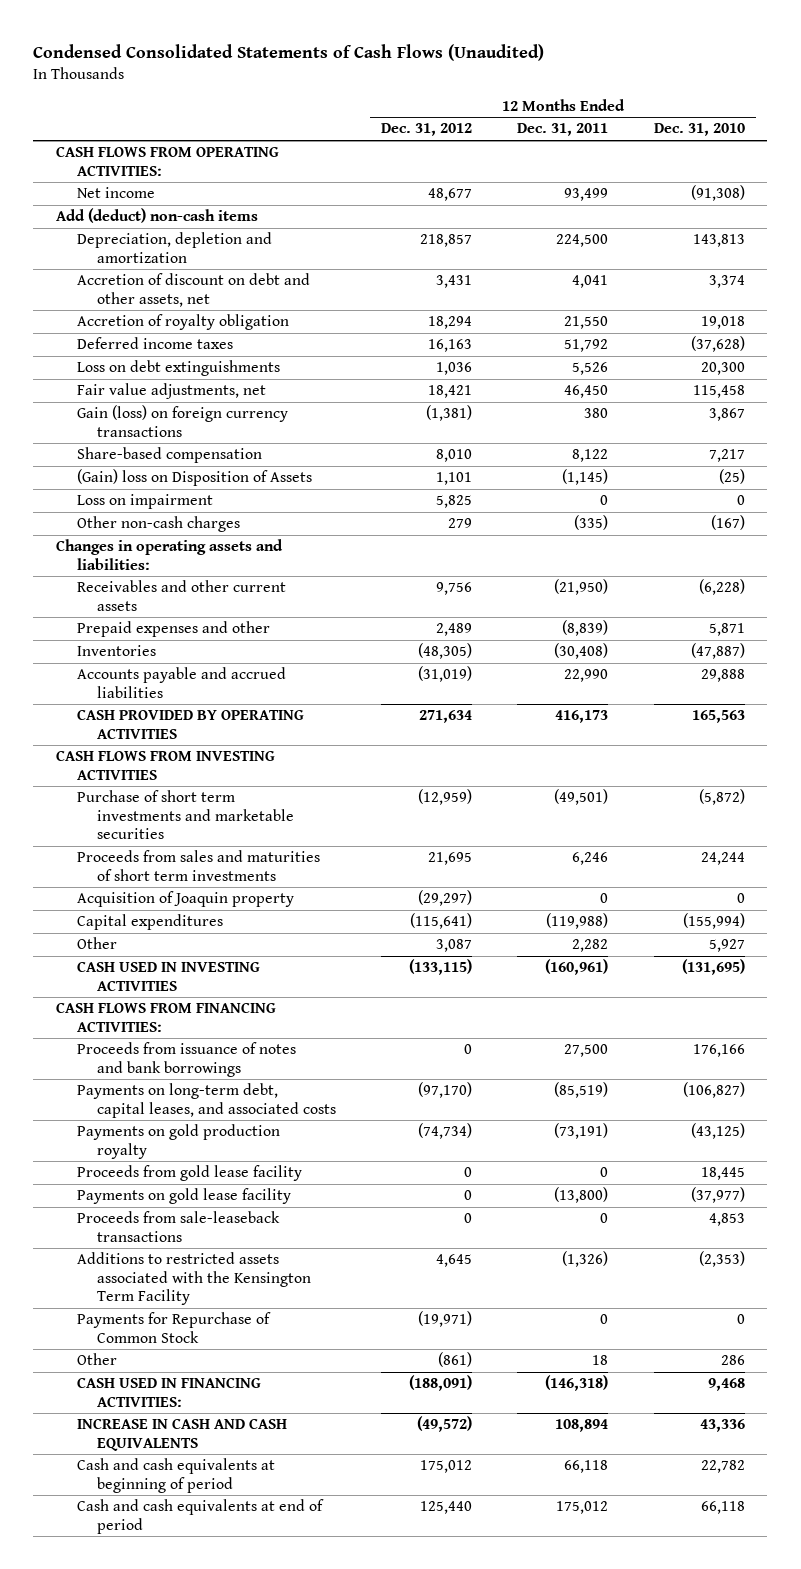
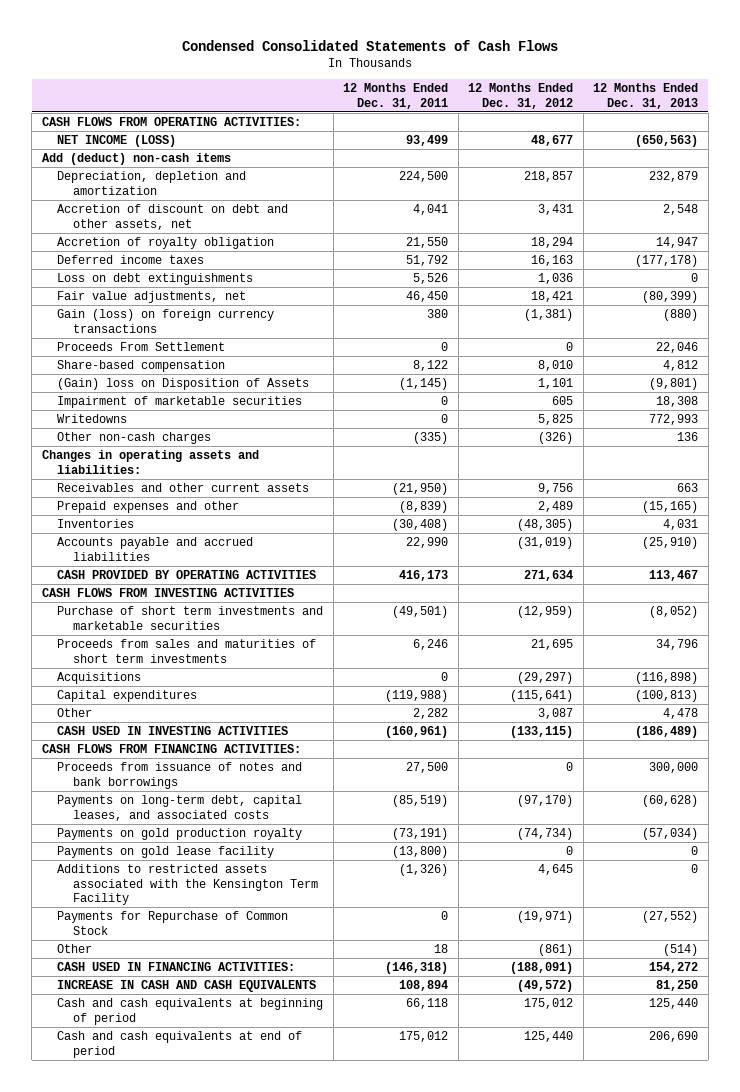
- Condensed Consolidated Statements of Cash Flows (Unaudited)
+ Condensed Consolidated Statements of Cash Flows
- | 12 Months Ended Dec. 31, 2012 | 12 Months Ended Dec. 31, 2011 | 12 Months Ended Dec. 31, 2010
+ | 12 Months Ended Dec. 31, 2011 | 12 Months Ended Dec. 31, 2012 | 12 Months Ended Dec. 31, 2013
- Net income | 48,677 | 93,499 | (91,308)
+ NET INCOME (LOSS) | 93,499 | 48,677 | (650,563)
+ Proceeds From Settlement | 0 | 0 | 22,046
- Loss on impairment | 5,825 | 0 | 0
- Other non-cash charges | 279 | (335) | (167)
+ Impairment of marketable securities | 0 | 605 | 18,308
+ Writedowns | 0 | 5,825 | 772,993
+ Other non-cash charges | (335) | (326) | 136
- Acquisition of Joaquin property | (29,297) | 0 | 0
+ Acquisitions | 0 | (29,297) | (116,898)
- Proceeds from gold lease facility | 0 | 0 | 18,445
- Proceeds from sale-leaseback transactions | 0 | 0 | 4,853

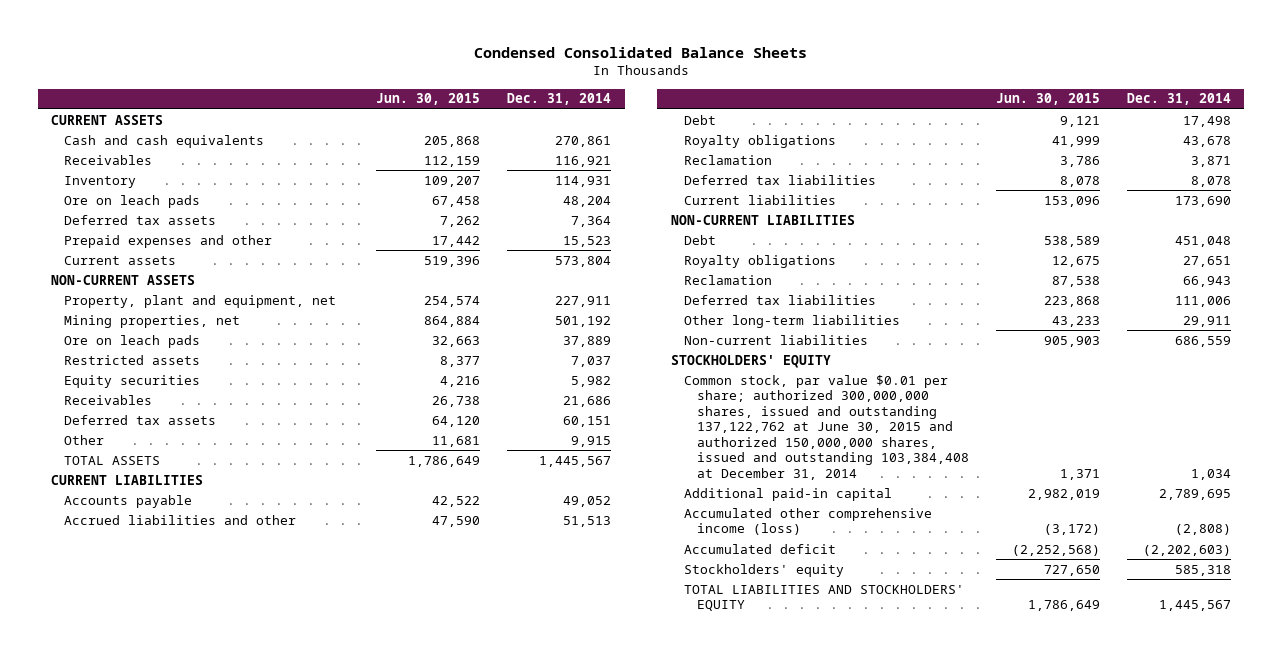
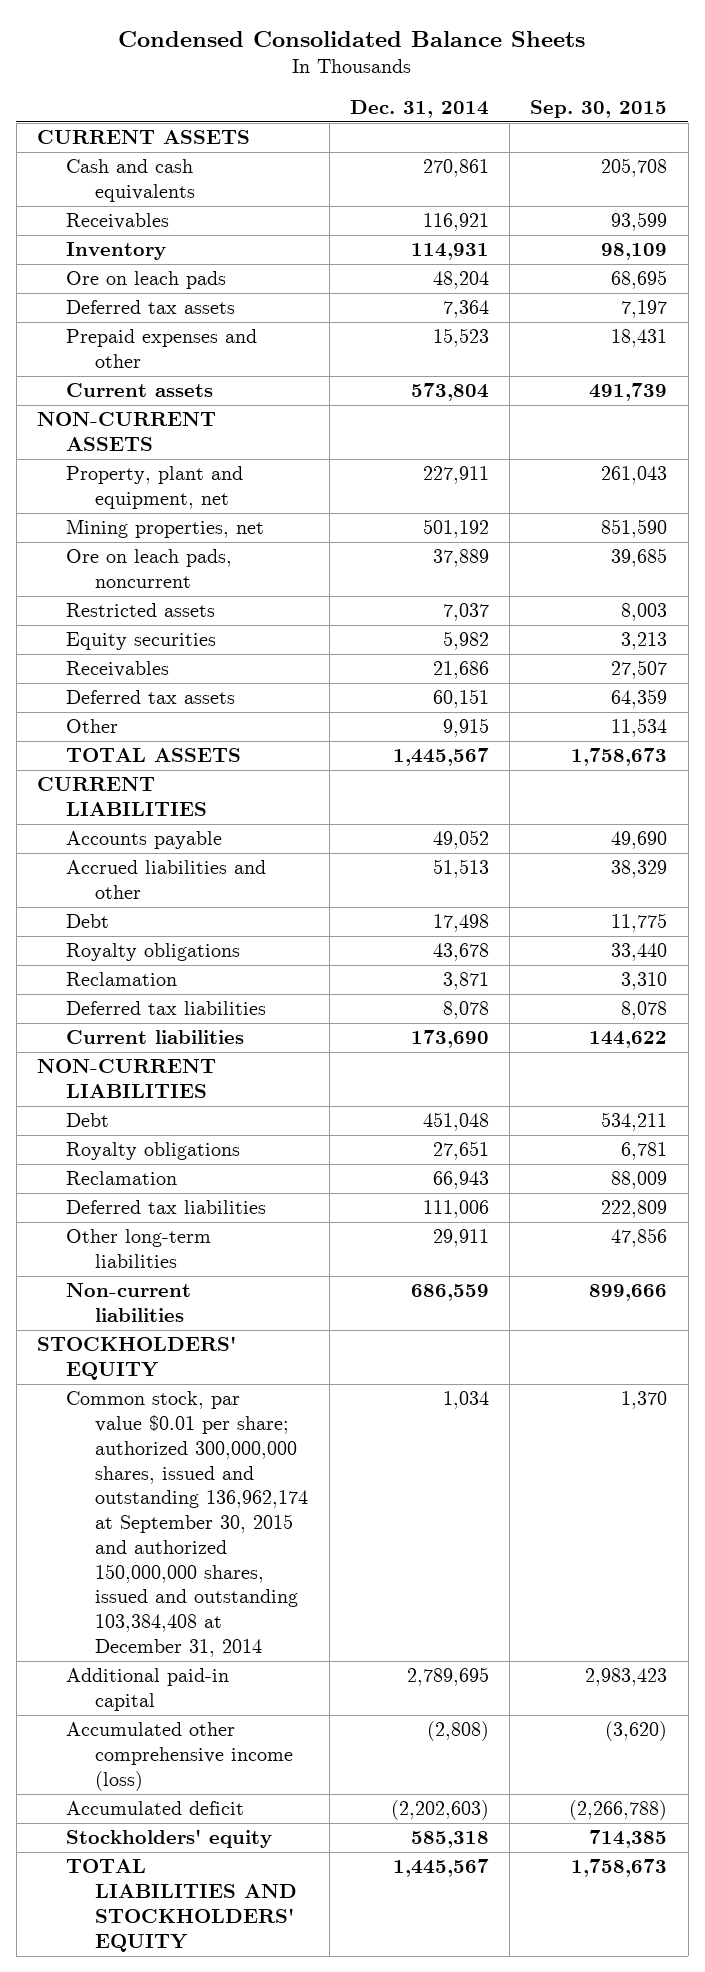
- | Jun. 30, 2015 | Dec. 31, 2014
+ | Dec. 31, 2014 | Sep. 30, 2015
- Ore on leach pads | 32,663 | 37,889
+ Ore on leach pads, noncurrent | 37,889 | 39,685
- Common stock, par value $0.01 per share; authorized 300,000,000 shares, issued and outstanding 137,122,762 at June 30, 2015 and authorized 150,000,000 shares, issued and outstanding 103,384,408 at December 31, 2014 | 1,371 | 1,034
+ Common stock, par value $0.01 per share; authorized 300,000,000 shares, issued and outstanding 136,962,174 at September 30, 2015 and authorized 150,000,000 shares, issued and outstanding 103,384,408 at December 31, 2014 | 1,034 | 1,370

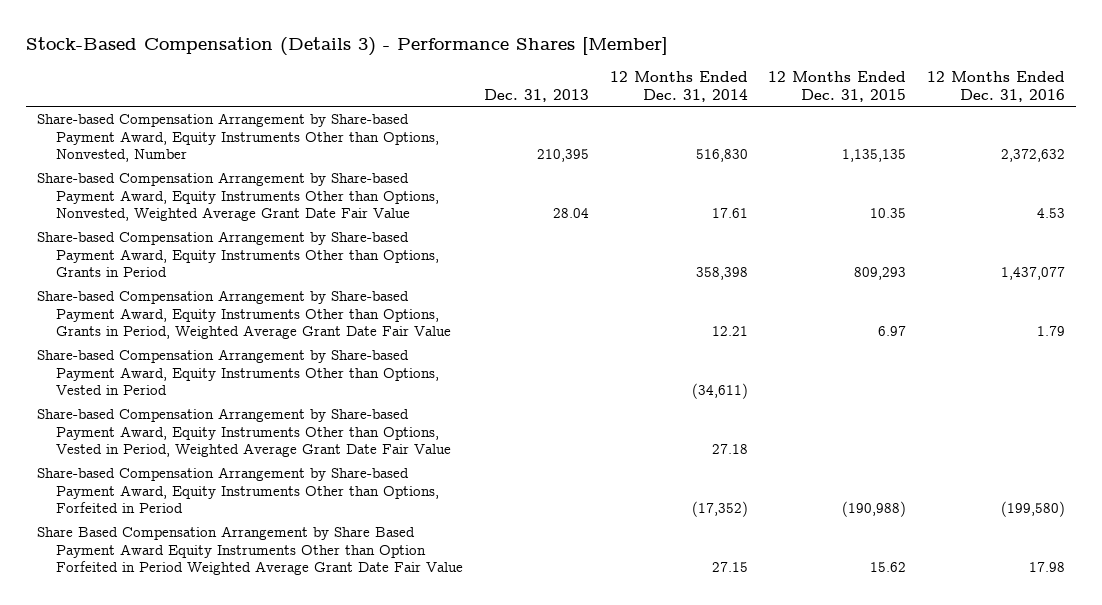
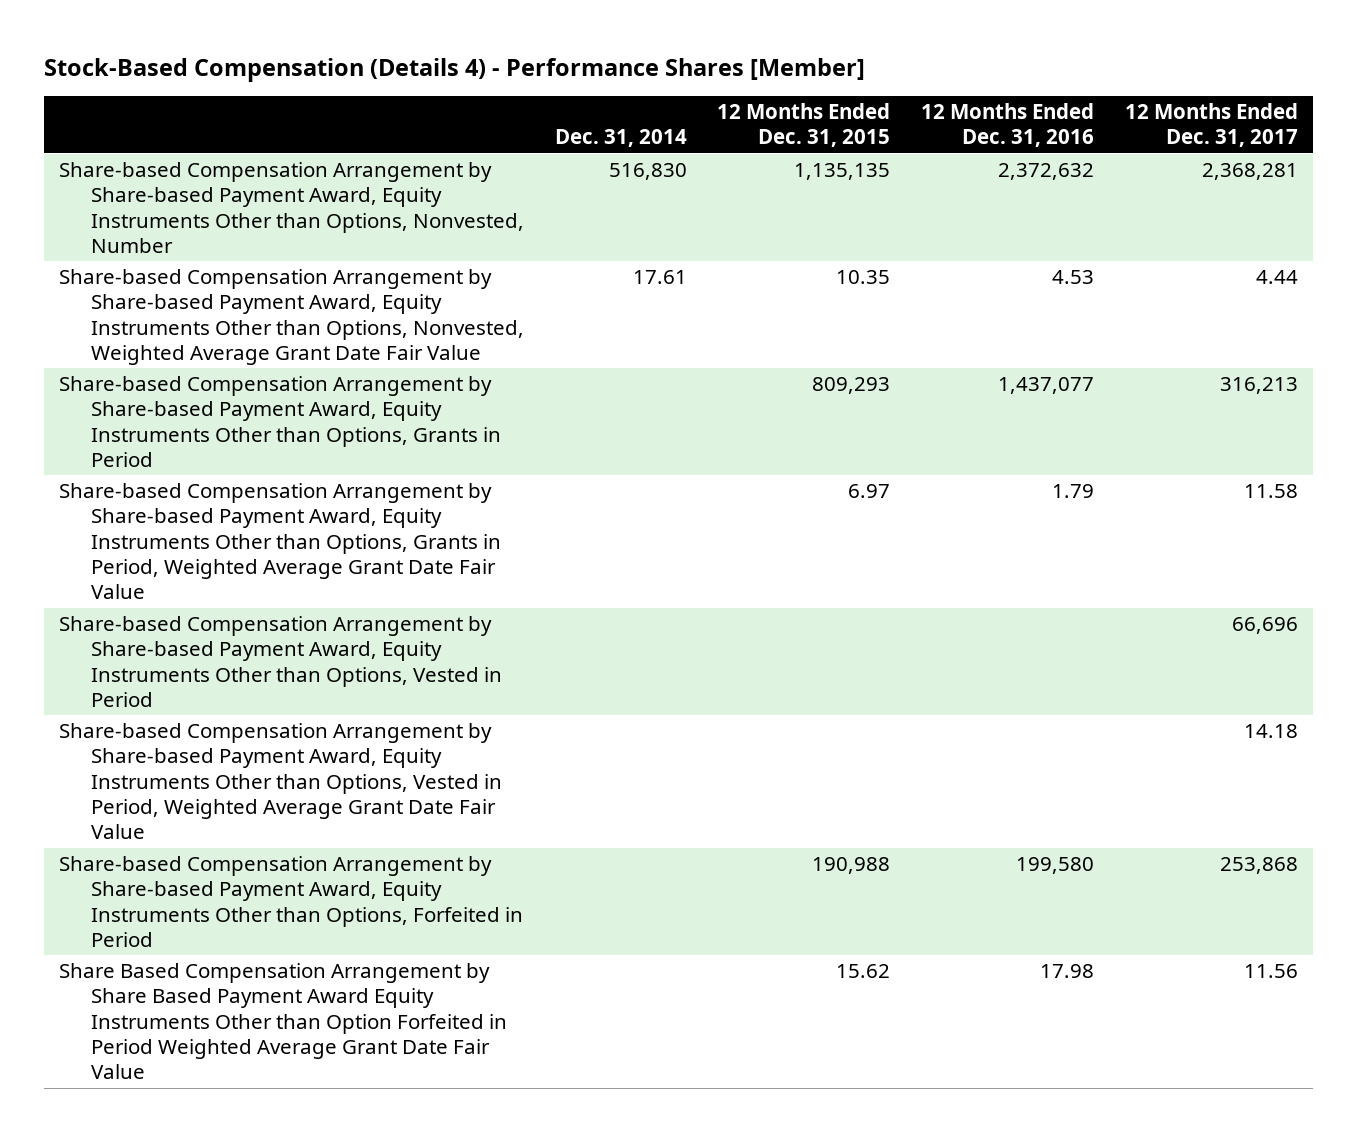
- Stock-Based Compensation (Details 3) - Performance Shares [Member]
+ Stock-Based Compensation (Details 4) - Performance Shares [Member]
- | Dec. 31, 2013 | 12 Months Ended Dec. 31, 2014 | 12 Months Ended Dec. 31, 2015 | 12 Months Ended Dec. 31, 2016
+ | Dec. 31, 2014 | 12 Months Ended Dec. 31, 2015 | 12 Months Ended Dec. 31, 2016 | 12 Months Ended Dec. 31, 2017
- Share-based Compensation Arrangement by Share-based Payment Award, Equity Instruments Other than Options, Forfeited in Period | | (17,352) | (190,988) | (199,580)
+ Share-based Compensation Arrangement by Share-based Payment Award, Equity Instruments Other than Options, Forfeited in Period | | 190,988 | 199,580 | 253,868

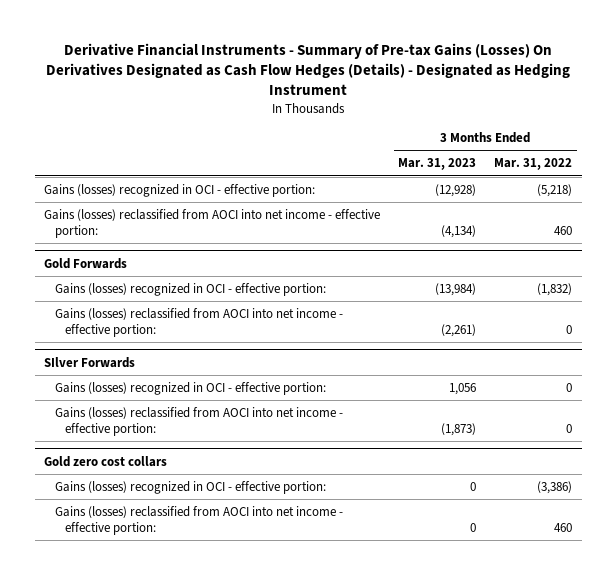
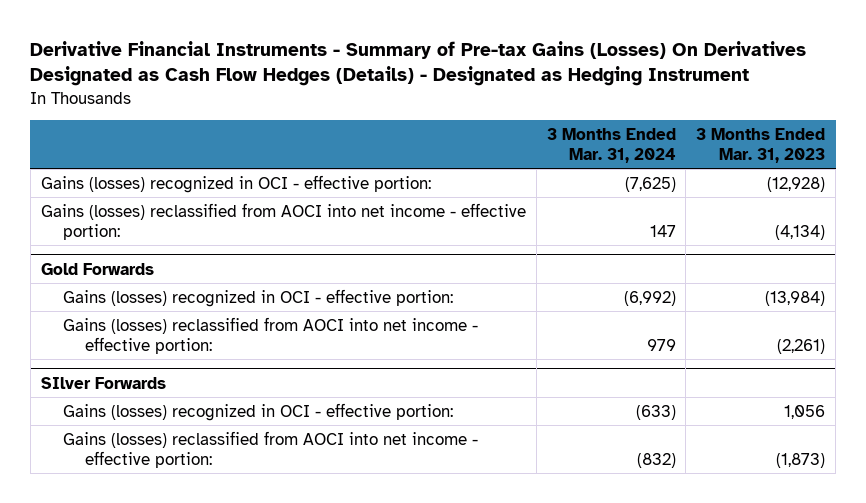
- | 3 Months Ended Mar. 31, 2023 | 3 Months Ended Mar. 31, 2022
+ | 3 Months Ended Mar. 31, 2024 | 3 Months Ended Mar. 31, 2023
- Gold zero cost collars
- Gains (losses) recognized in OCI - effective portion: | 0 | (3,386)
- Gains (losses) reclassified from AOCI into net income - effective portion: | 0 | 460

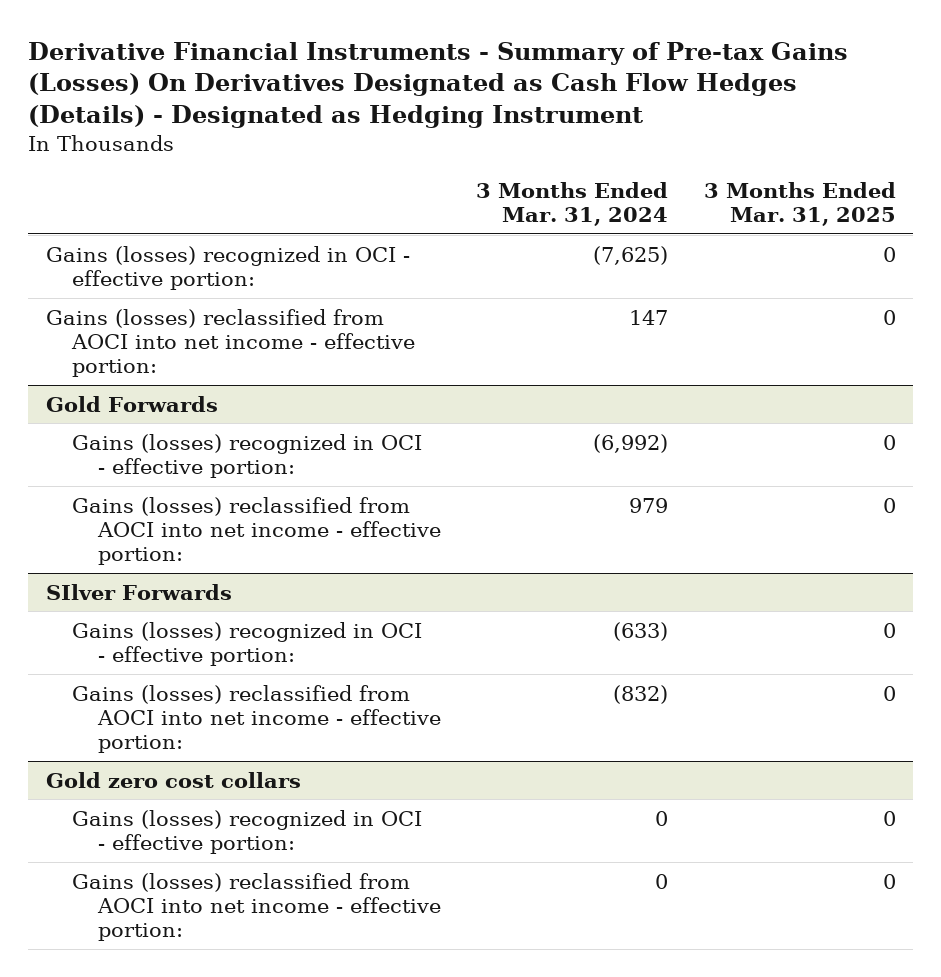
- | 3 Months Ended Mar. 31, 2024 | 3 Months Ended Mar. 31, 2023
+ | 3 Months Ended Mar. 31, 2024 | 3 Months Ended Mar. 31, 2025
+ Gold zero cost collars
+ Gains (losses) recognized in OCI - effective portion: | 0 | 0
+ Gains (losses) reclassified from AOCI into net income - effective portion: | 0 | 0

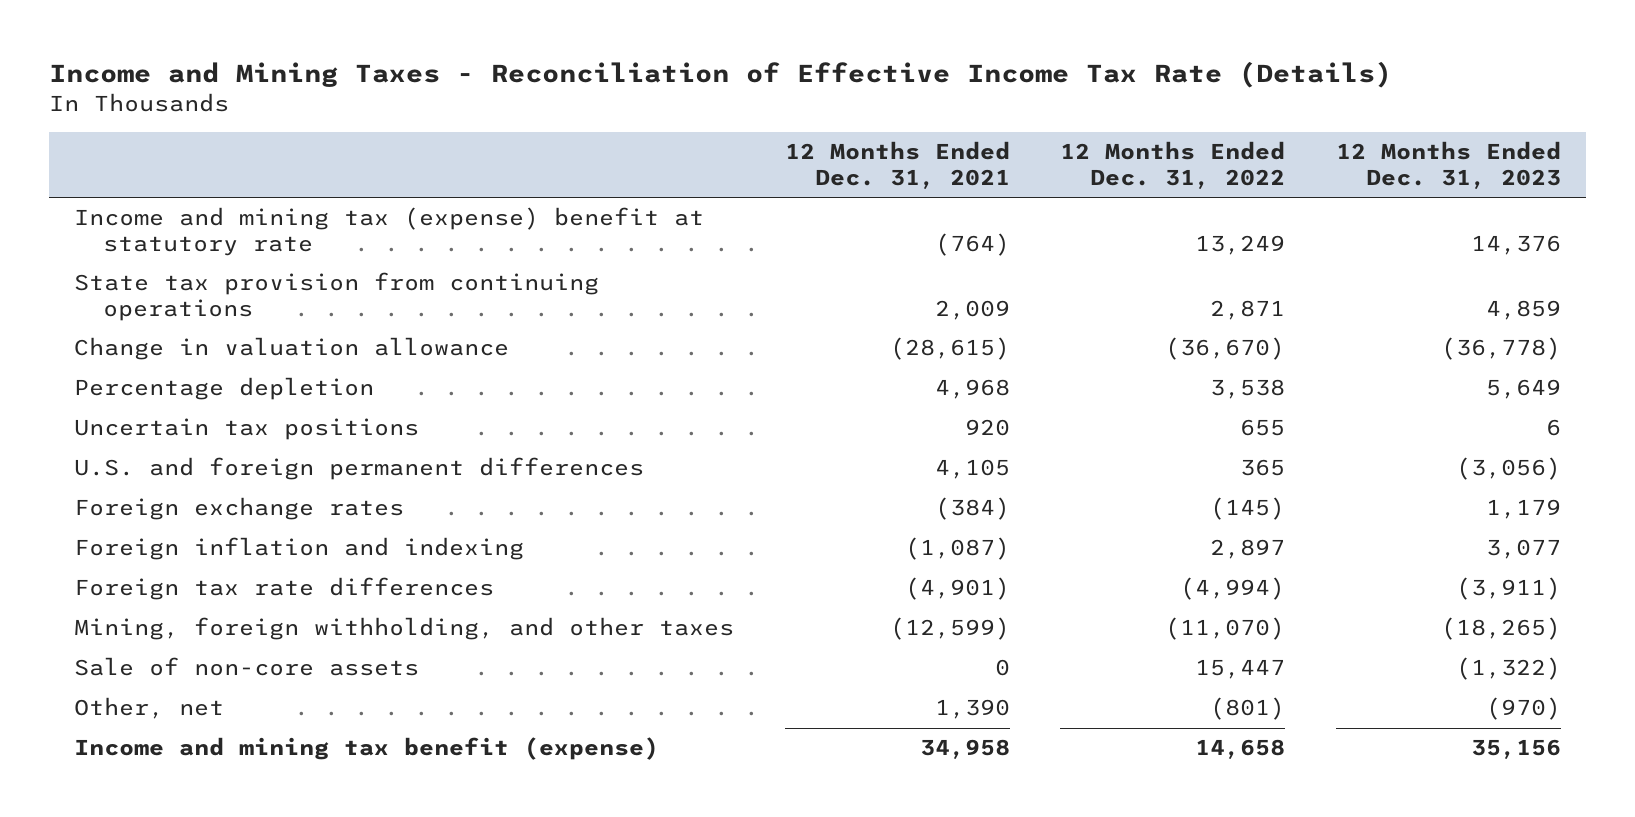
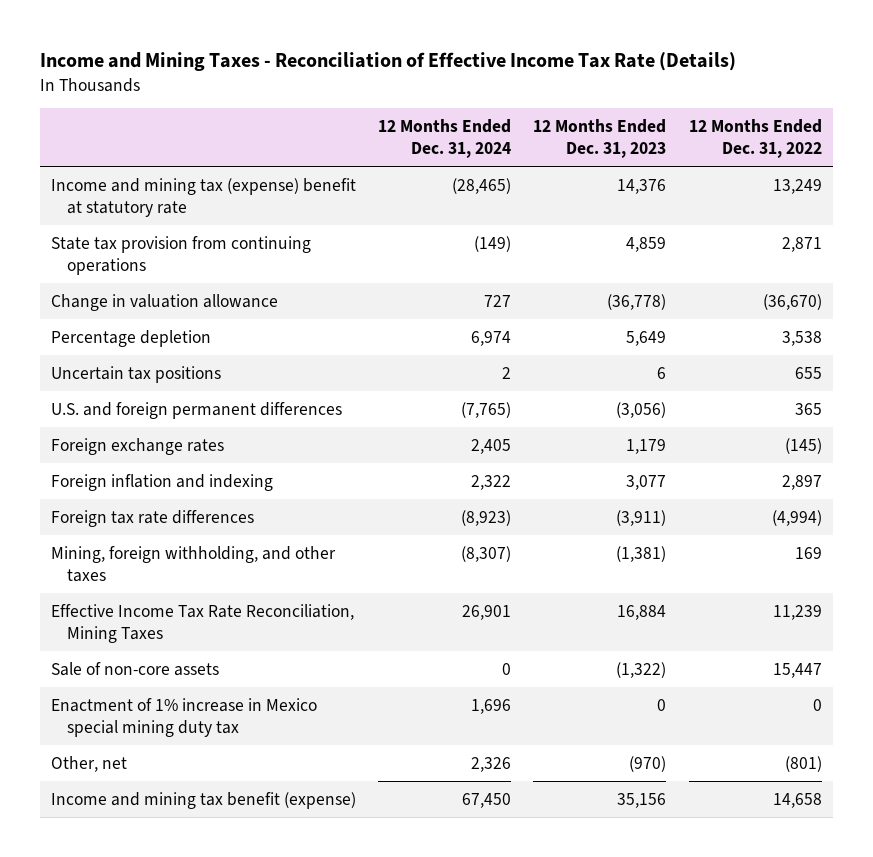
- | 12 Months Ended Dec. 31, 2021 | 12 Months Ended Dec. 31, 2022 | 12 Months Ended Dec. 31, 2023
+ | 12 Months Ended Dec. 31, 2024 | 12 Months Ended Dec. 31, 2023 | 12 Months Ended Dec. 31, 2022
- Mining, foreign withholding, and other taxes | (12,599) | (11,070) | (18,265)
+ Mining, foreign withholding, and other taxes | (8,307) | (1,381) | 169
+ Effective Income Tax Rate Reconciliation, Mining Taxes | 26,901 | 16,884 | 11,239
+ Enactment of 1% increase in Mexico special mining duty tax | 1,696 | 0 | 0

